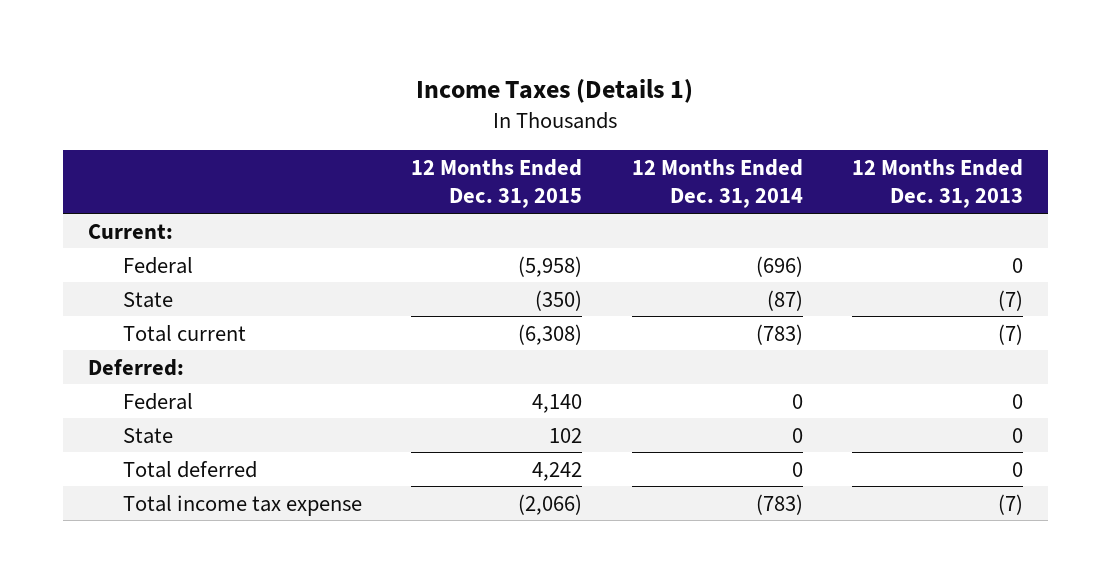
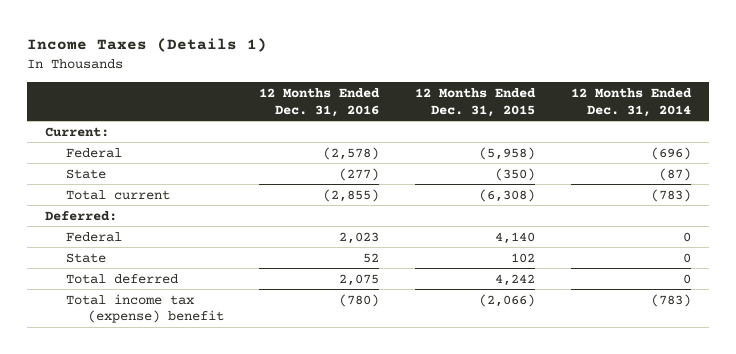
- | 12 Months Ended Dec. 31, 2015 | 12 Months Ended Dec. 31, 2014 | 12 Months Ended Dec. 31, 2013
+ | 12 Months Ended Dec. 31, 2016 | 12 Months Ended Dec. 31, 2015 | 12 Months Ended Dec. 31, 2014
- Total income tax expense | (2,066) | (783) | (7)
+ Total income tax (expense) benefit | (780) | (2,066) | (783)

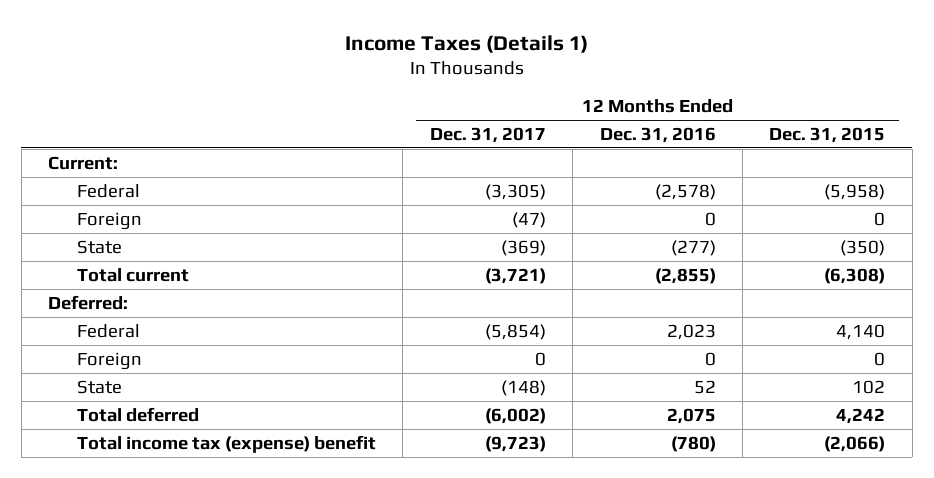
- | 12 Months Ended Dec. 31, 2016 | 12 Months Ended Dec. 31, 2015 | 12 Months Ended Dec. 31, 2014
+ | 12 Months Ended Dec. 31, 2017 | 12 Months Ended Dec. 31, 2016 | 12 Months Ended Dec. 31, 2015
+ Foreign | (47) | 0 | 0
+ Foreign | 0 | 0 | 0

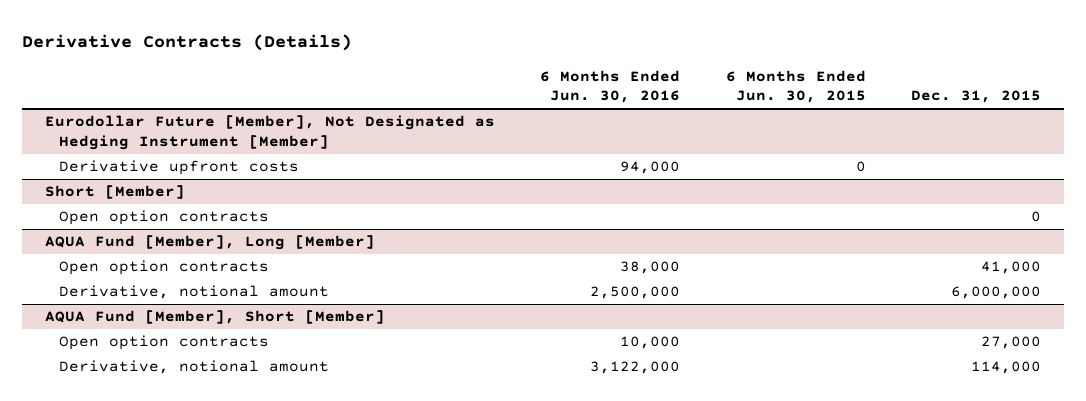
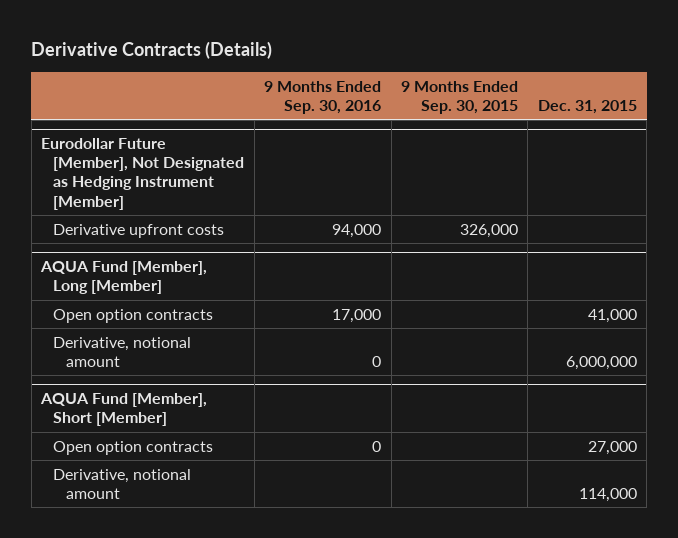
- | 6 Months Ended Jun. 30, 2016 | 6 Months Ended Jun. 30, 2015 | Dec. 31, 2015
+ | 9 Months Ended Sep. 30, 2016 | 9 Months Ended Sep. 30, 2015 | Dec. 31, 2015
- Short [Member]
- Open option contracts | | | 0

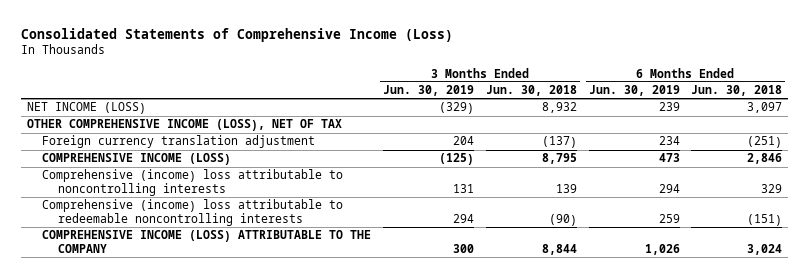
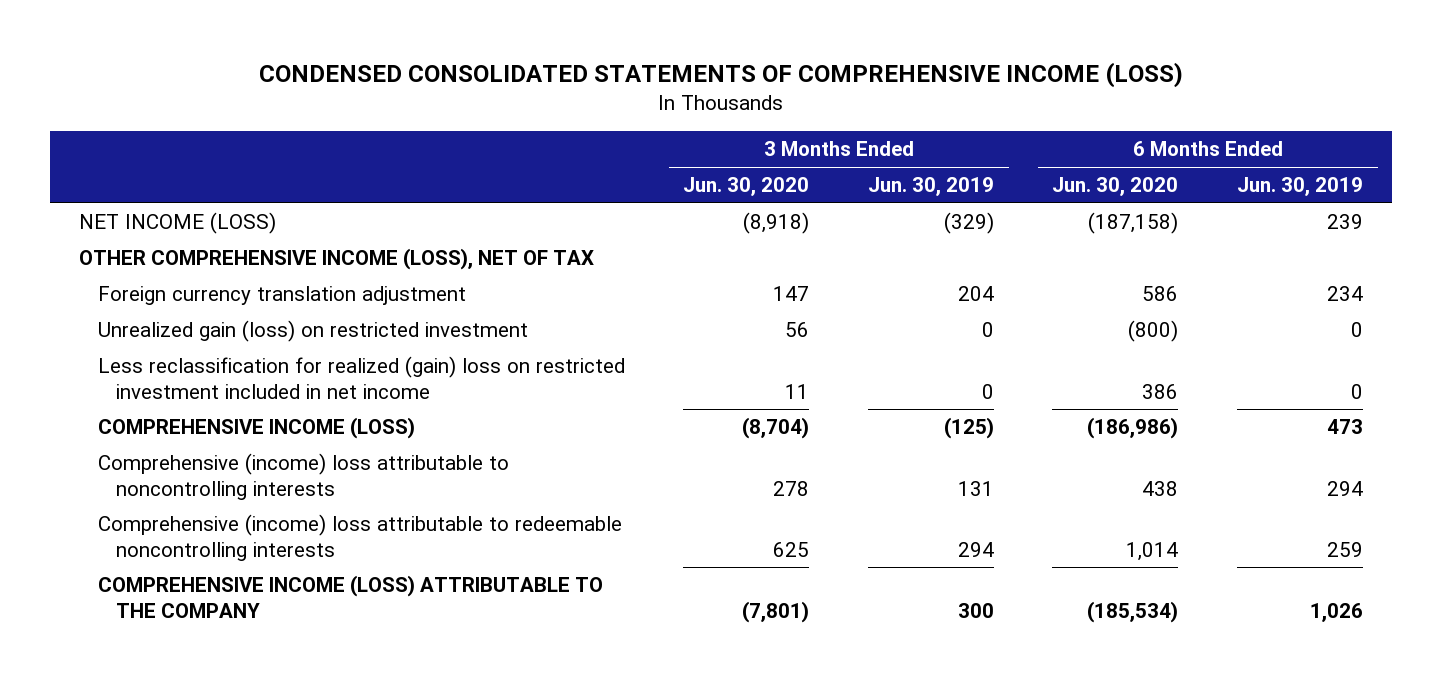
- Consolidated Statements of Comprehensive Income (Loss)
+ CONDENSED CONSOLIDATED STATEMENTS OF COMPREHENSIVE INCOME (LOSS)
- | 3 Months Ended Jun. 30, 2019 | 3 Months Ended Jun. 30, 2018 | 6 Months Ended Jun. 30, 2019 | 6 Months Ended Jun. 30, 2018
+ | 3 Months Ended Jun. 30, 2020 | 3 Months Ended Jun. 30, 2019 | 6 Months Ended Jun. 30, 2020 | 6 Months Ended Jun. 30, 2019
+ Unrealized gain (loss) on restricted investment | 56 | 0 | (800) | 0
+ Less reclassification for realized (gain) loss on restricted investment included in net income | 11 | 0 | 386 | 0

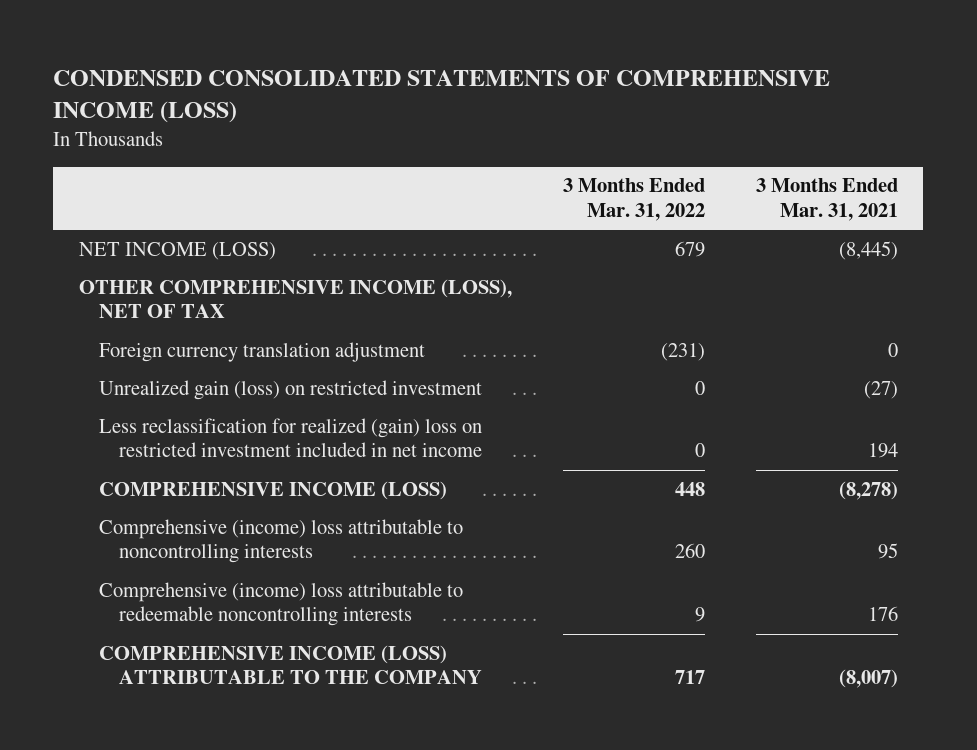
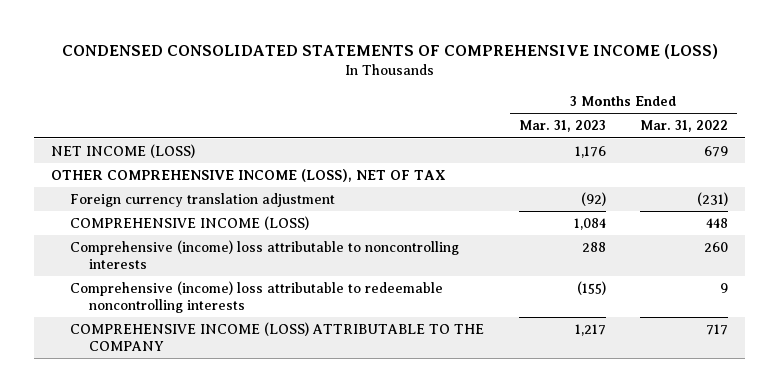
- | 3 Months Ended Mar. 31, 2022 | 3 Months Ended Mar. 31, 2021
+ | 3 Months Ended Mar. 31, 2023 | 3 Months Ended Mar. 31, 2022
- Unrealized gain (loss) on restricted investment | 0 | (27)
- Less reclassification for realized (gain) loss on restricted investment included in net income | 0 | 194

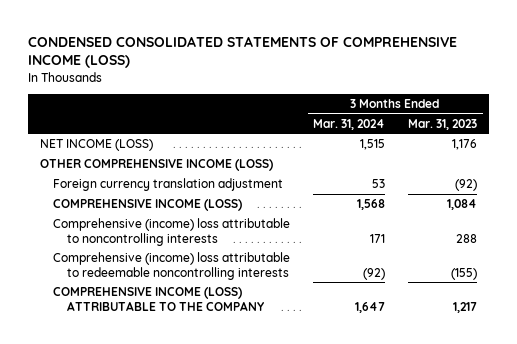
- | 3 Months Ended Mar. 31, 2023 | 3 Months Ended Mar. 31, 2022
+ | 3 Months Ended Mar. 31, 2024 | 3 Months Ended Mar. 31, 2023
- OTHER COMPREHENSIVE INCOME (LOSS), NET OF TAX
+ OTHER COMPREHENSIVE INCOME (LOSS)

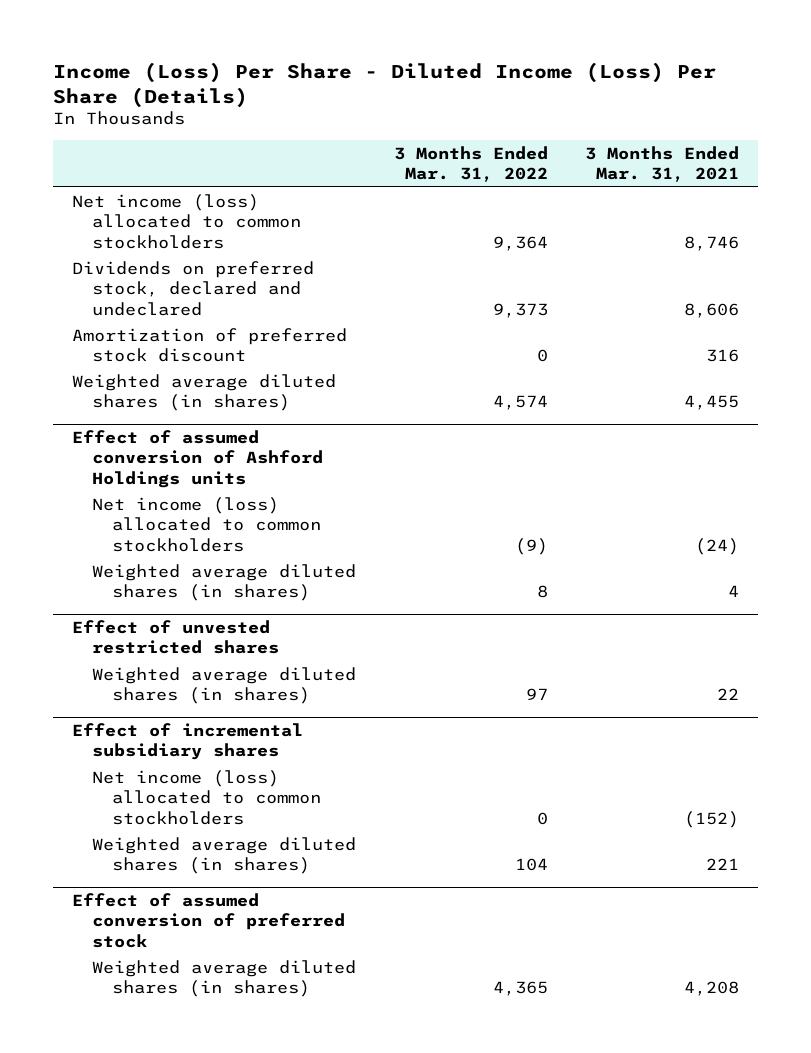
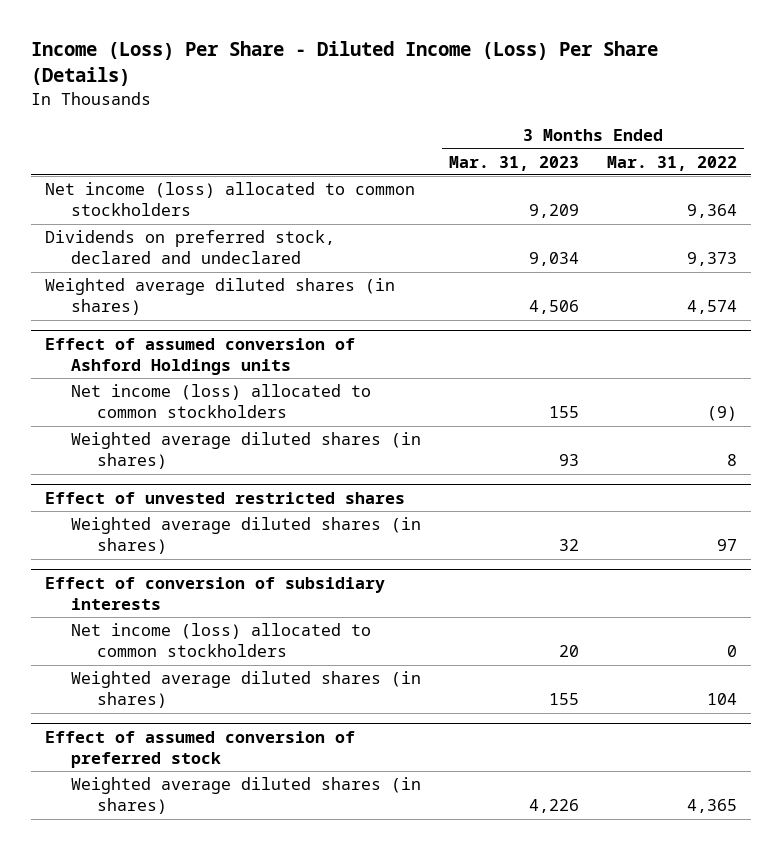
- | 3 Months Ended Mar. 31, 2022 | 3 Months Ended Mar. 31, 2021
+ | 3 Months Ended Mar. 31, 2023 | 3 Months Ended Mar. 31, 2022
- Amortization of preferred stock discount | 0 | 316
- Effect of incremental subsidiary shares
+ Effect of conversion of subsidiary interests

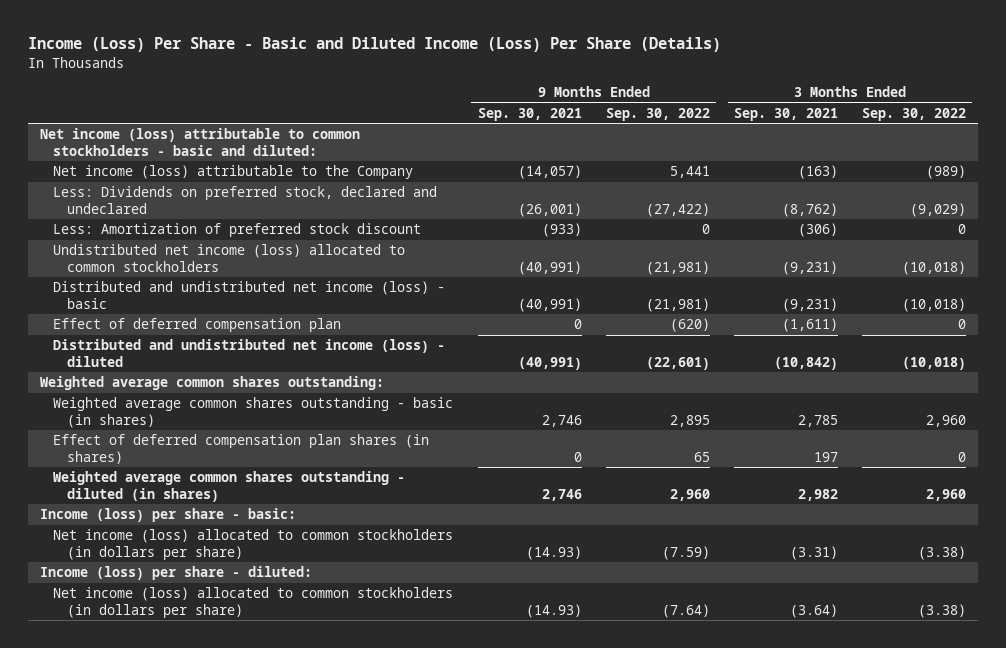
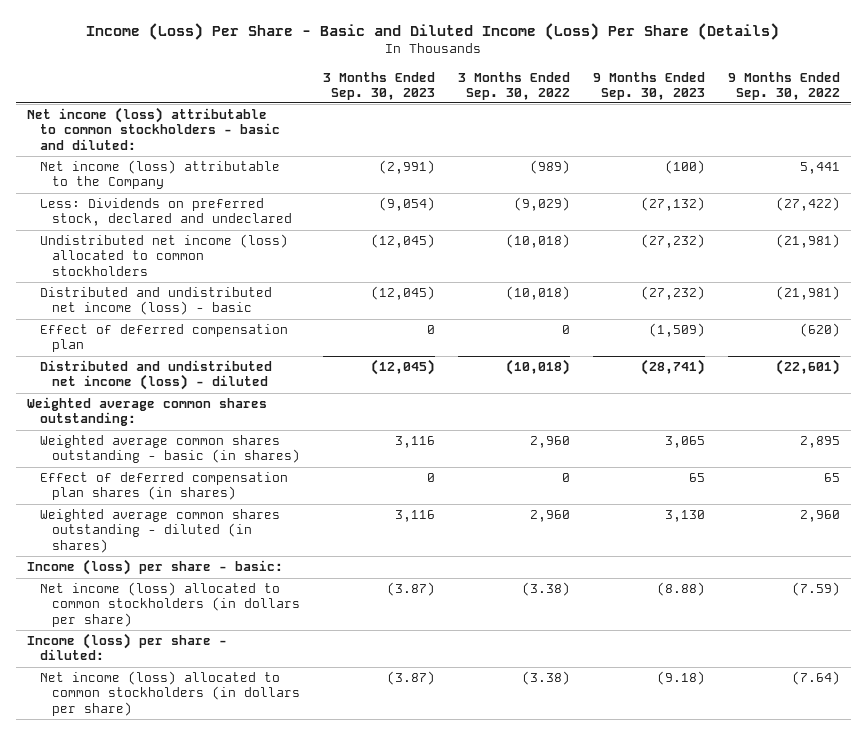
- | 9 Months Ended Sep. 30, 2021 | 9 Months Ended Sep. 30, 2022 | 3 Months Ended Sep. 30, 2021 | 3 Months Ended Sep. 30, 2022
+ | 3 Months Ended Sep. 30, 2023 | 3 Months Ended Sep. 30, 2022 | 9 Months Ended Sep. 30, 2023 | 9 Months Ended Sep. 30, 2022
- Less: Amortization of preferred stock discount | (933) | 0 | (306) | 0

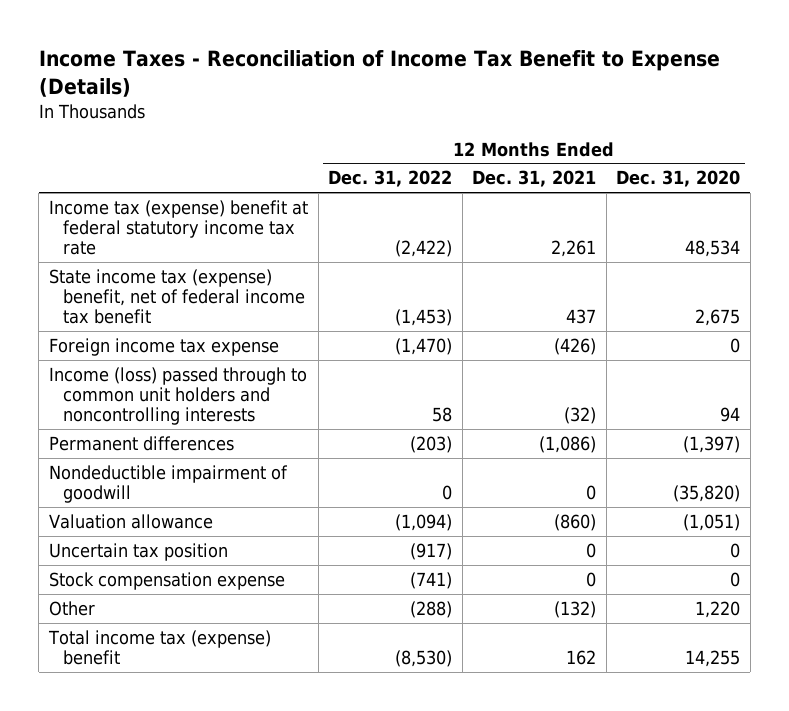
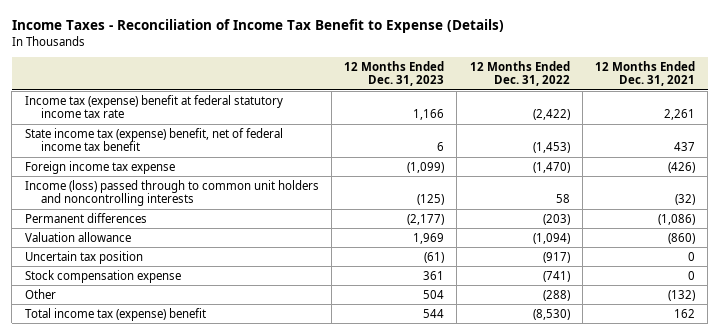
- | 12 Months Ended Dec. 31, 2022 | 12 Months Ended Dec. 31, 2021 | 12 Months Ended Dec. 31, 2020
+ | 12 Months Ended Dec. 31, 2023 | 12 Months Ended Dec. 31, 2022 | 12 Months Ended Dec. 31, 2021
- Nondeductible impairment of goodwill | 0 | 0 | (35,820)

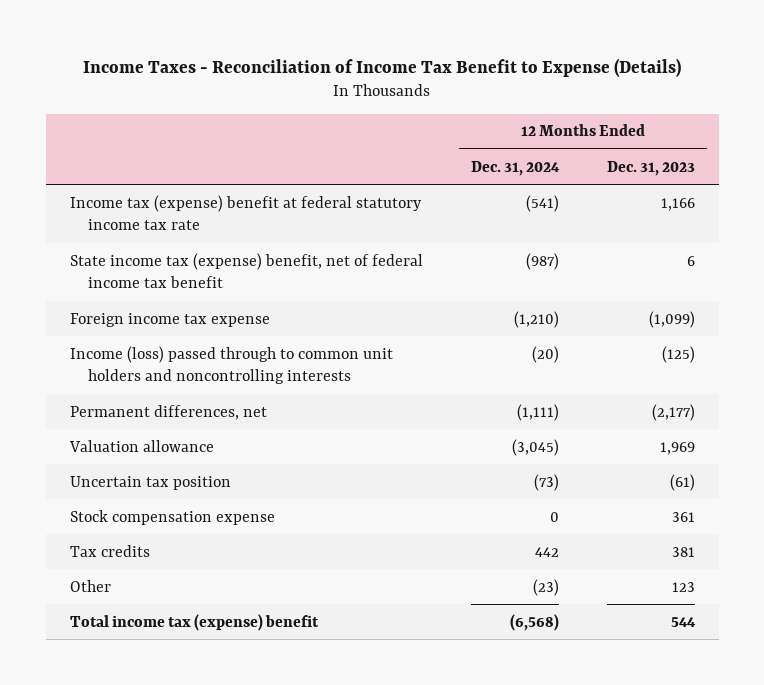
- | 12 Months Ended Dec. 31, 2023 | 12 Months Ended Dec. 31, 2022 | 12 Months Ended Dec. 31, 2021
+ | 12 Months Ended Dec. 31, 2024 | 12 Months Ended Dec. 31, 2023
- Permanent differences | (2,177) | (203) | (1,086)
+ Permanent differences, net | (1,111) | (2,177)
- Other | 504 | (288) | (132)
+ Tax credits | 442 | 381
+ Other | (23) | 123

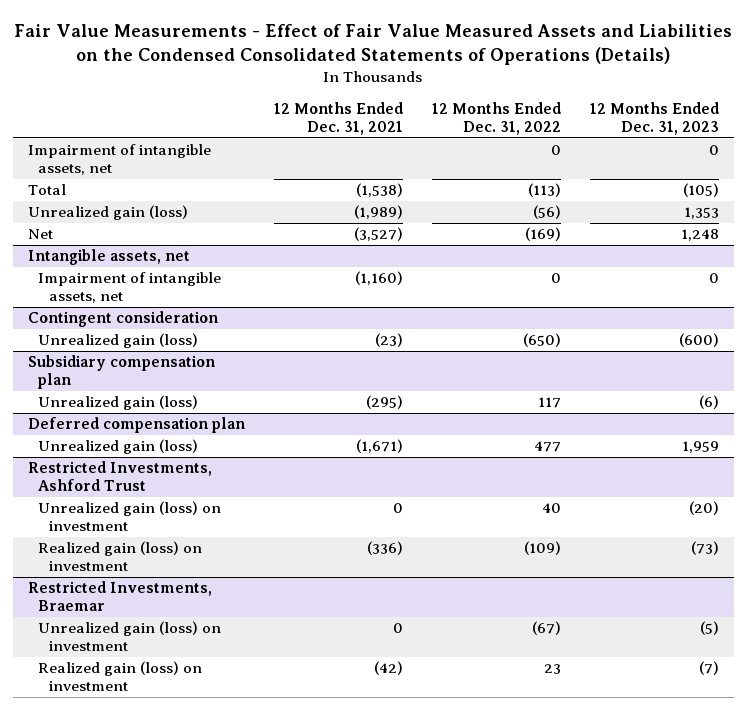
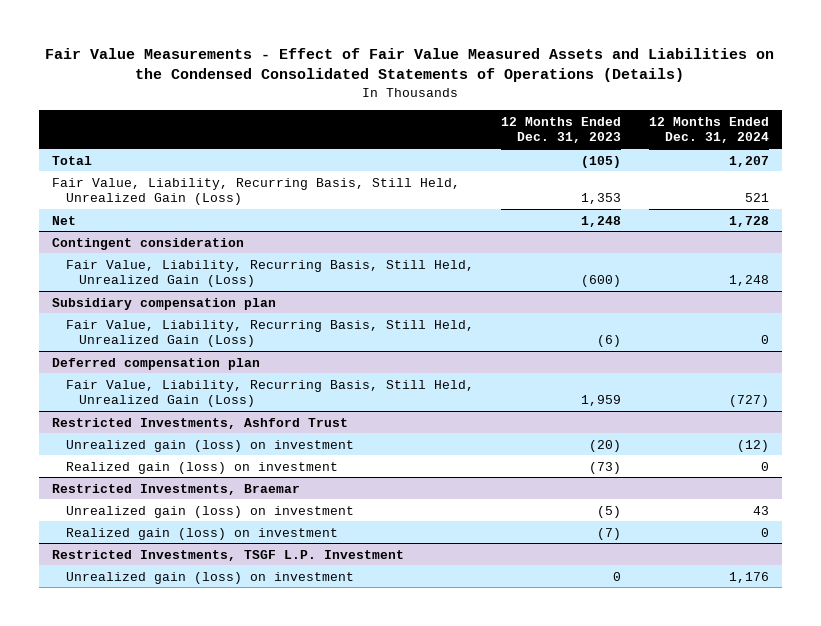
- | 12 Months Ended Dec. 31, 2021 | 12 Months Ended Dec. 31, 2022 | 12 Months Ended Dec. 31, 2023
+ | 12 Months Ended Dec. 31, 2023 | 12 Months Ended Dec. 31, 2024
- Impairment of intangible assets, net | | 0 | 0
- Unrealized gain (loss) | (1,989) | (56) | 1,353
+ Fair Value, Liability, Recurring Basis, Still Held, Unrealized Gain (Loss) | 1,353 | 521
- Intangible assets, net
- Impairment of intangible assets, net | (1,160) | 0 | 0
@ Contingent consideration
- Unrealized gain (loss) | (23) | (650) | (600)
+ Fair Value, Liability, Recurring Basis, Still Held, Unrealized Gain (Loss) | (600) | 1,248
@ Subsidiary compensation plan
- Unrealized gain (loss) | (295) | 117 | (6)
+ Fair Value, Liability, Recurring Basis, Still Held, Unrealized Gain (Loss) | (6) | 0
@ Deferred compensation plan
- Unrealized gain (loss) | (1,671) | 477 | 1,959
+ Fair Value, Liability, Recurring Basis, Still Held, Unrealized Gain (Loss) | 1,959 | (727)
+ Restricted Investments, TSGF L.P. Investment
+ Unrealized gain (loss) on investment | 0 | 1,176

